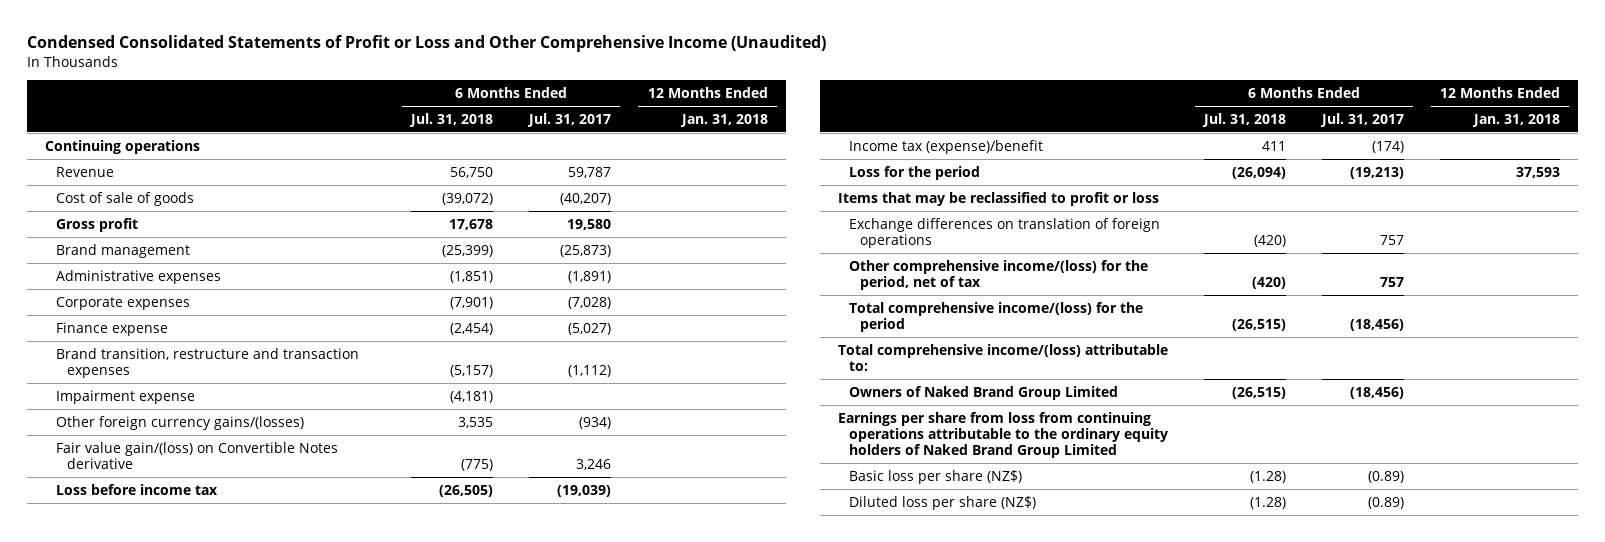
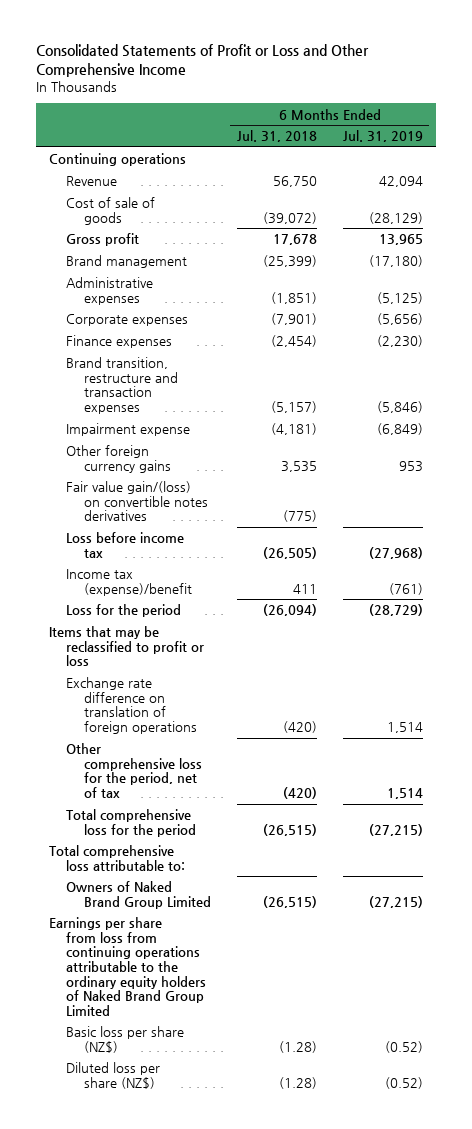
- Condensed Consolidated Statements of Profit or Loss and Other Comprehensive Income (Unaudited)
+ Consolidated Statements of Profit or Loss and Other Comprehensive Income
- | 6 Months Ended Jul. 31, 2018 | 6 Months Ended Jul. 31, 2017 | 12 Months Ended Jan. 31, 2018
+ | 6 Months Ended Jul. 31, 2018 | 6 Months Ended Jul. 31, 2019
- Finance expense | (2,454) | (5,027) |
+ Finance expenses | (2,454) | (2,230)
- Other foreign currency gains/(losses) | 3,535 | (934) |
- Fair value gain/(loss) on Convertible Notes derivative | (775) | 3,246 |
+ Other foreign currency gains | 3,535 | 953
+ Fair value gain/(loss) on convertible notes derivatives | (775) |
- Exchange differences on translation of foreign operations | (420) | 757 |
- Other comprehensive income/(loss) for the period, net of tax | (420) | 757 |
- Total comprehensive income/(loss) for the period | (26,515) | (18,456) |
- Total comprehensive income/(loss) attributable to:
+ Exchange rate difference on translation of foreign operations | (420) | 1,514
+ Other comprehensive loss for the period, net of tax | (420) | 1,514
+ Total comprehensive loss for the period | (26,515) | (27,215)
+ Total comprehensive loss attributable to:

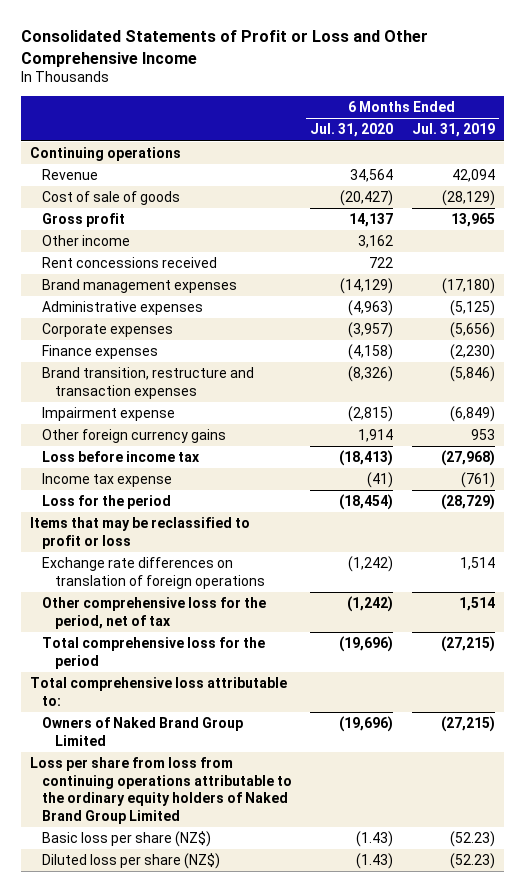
- | 6 Months Ended Jul. 31, 2018 | 6 Months Ended Jul. 31, 2019
+ | 6 Months Ended Jul. 31, 2020 | 6 Months Ended Jul. 31, 2019
- Brand management | (25,399) | (17,180)
+ Other income | 3,162 |
+ Rent concessions received | 722 |
+ Brand management expenses | (14,129) | (17,180)
- Fair value gain/(loss) on convertible notes derivatives | (775) |
- Income tax (expense)/benefit | 411 | (761)
+ Income tax expense | (41) | (761)
- Exchange rate difference on translation of foreign operations | (420) | 1,514
+ Exchange rate differences on translation of foreign operations | (1,242) | 1,514
- Earnings per share from loss from continuing operations attributable to the ordinary equity holders of Naked Brand Group Limited
- Basic loss per share (NZ$) | (1.28) | (0.52)
- Diluted loss per share (NZ$) | (1.28) | (0.52)
+ Loss per share from loss from continuing operations attributable to the ordinary equity holders of Naked Brand Group Limited
+ Basic loss per share (NZ$) | (1.43) | (52.23)
+ Diluted loss per share (NZ$) | (1.43) | (52.23)

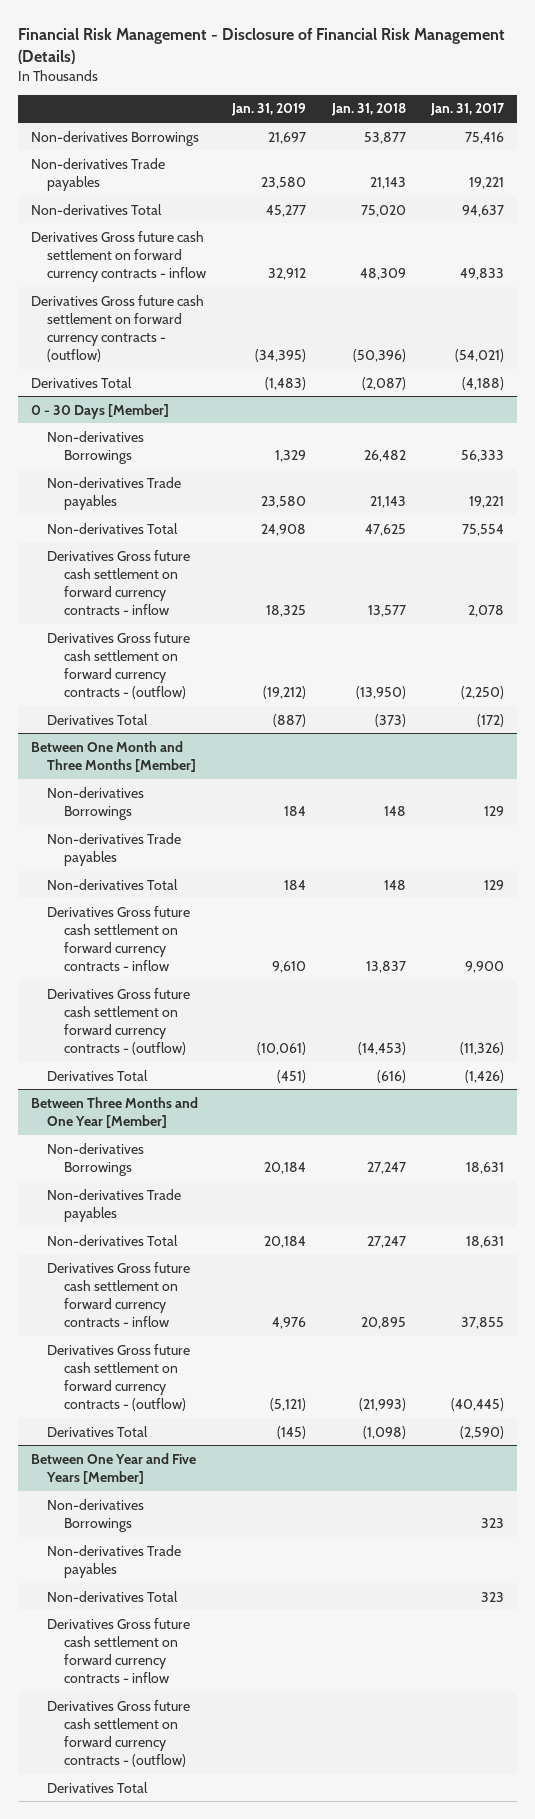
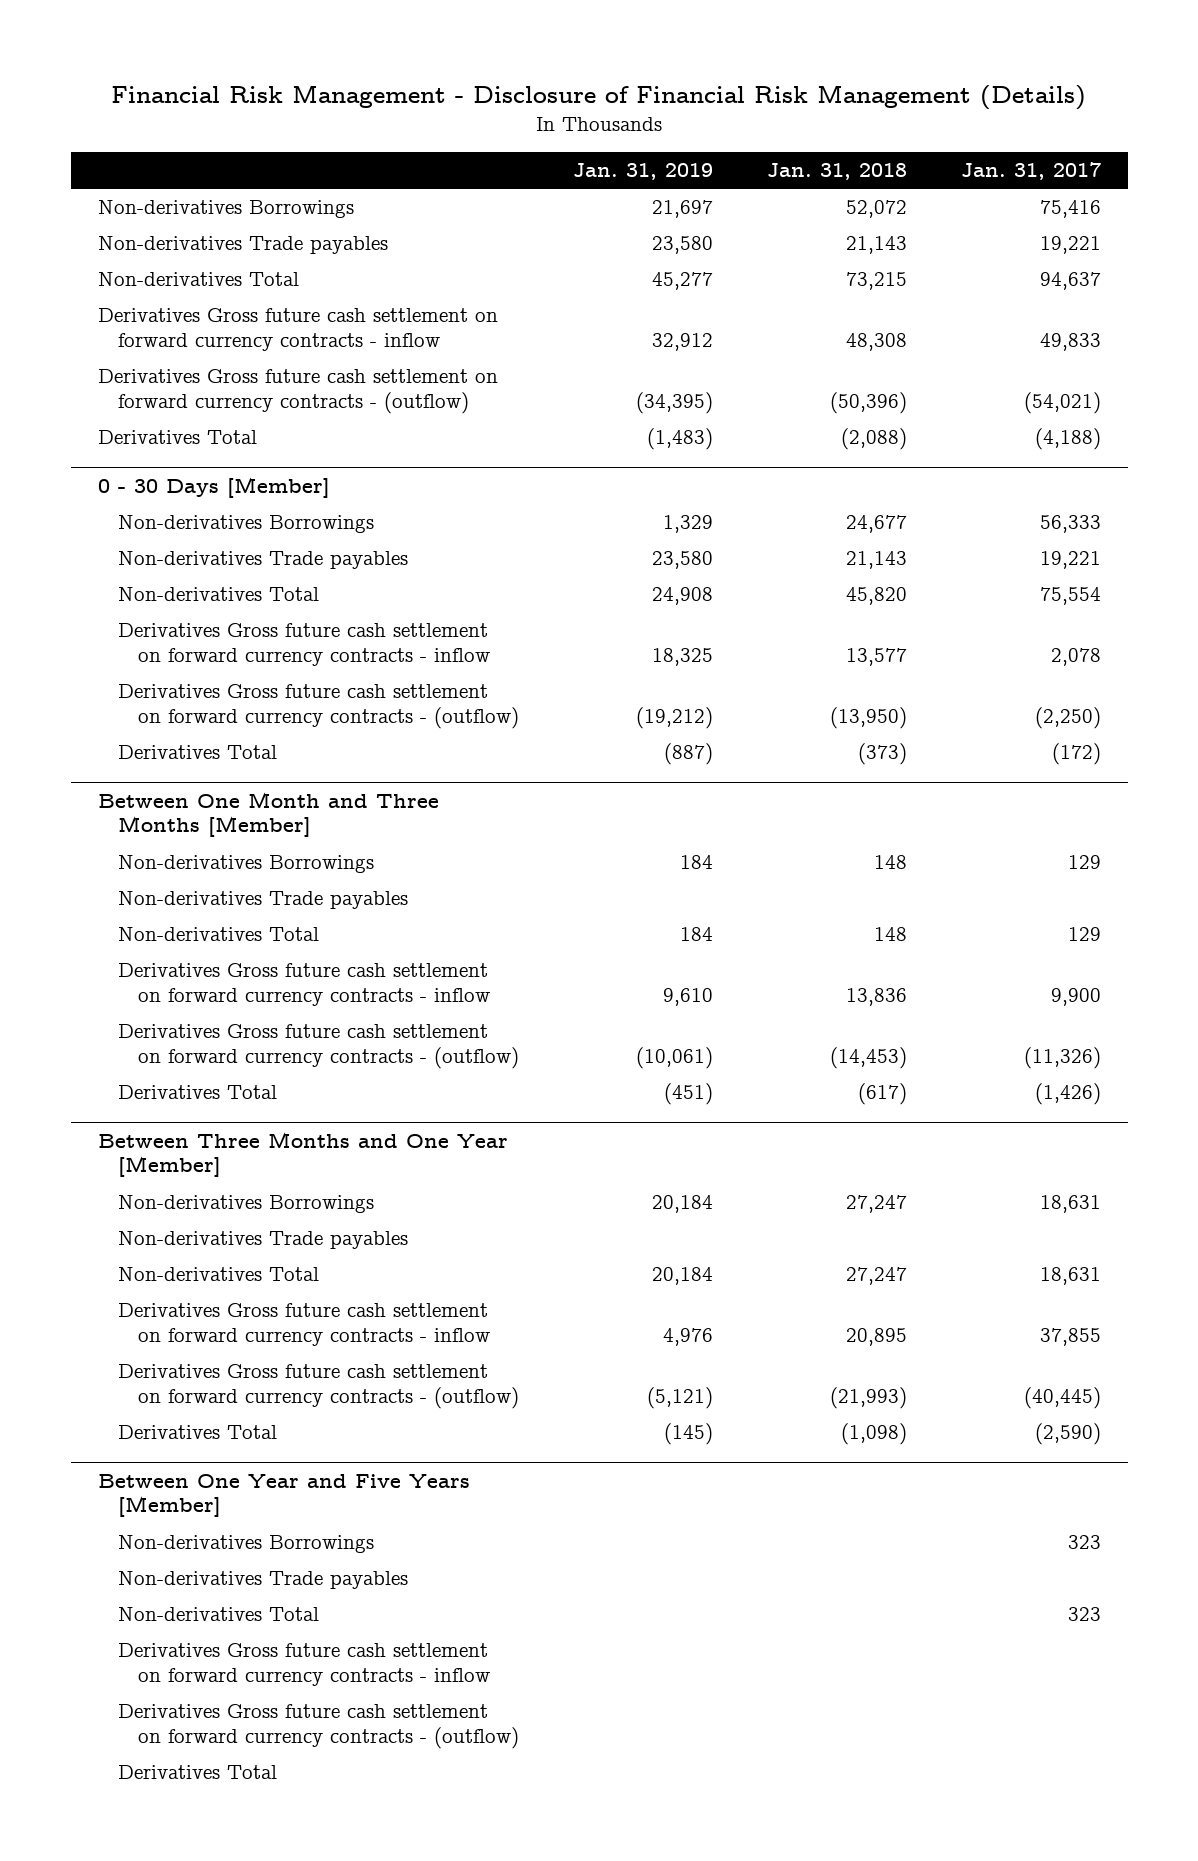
- Non-derivatives Borrowings | 21,697 | 53,877 | 75,416
+ Non-derivatives Borrowings | 21,697 | 52,072 | 75,416
- Non-derivatives Total | 45,277 | 75,020 | 94,637
- Derivatives Gross future cash settlement on forward currency contracts - inflow | 32,912 | 48,309 | 49,833
+ Non-derivatives Total | 45,277 | 73,215 | 94,637
+ Derivatives Gross future cash settlement on forward currency contracts - inflow | 32,912 | 48,308 | 49,833
- Derivatives Total | (1,483) | (2,087) | (4,188)
+ Derivatives Total | (1,483) | (2,088) | (4,188)
@ 0 - 30 Days [Member]
- Non-derivatives Borrowings | 1,329 | 26,482 | 56,333
+ Non-derivatives Borrowings | 1,329 | 24,677 | 56,333
- Non-derivatives Total | 24,908 | 47,625 | 75,554
+ Non-derivatives Total | 24,908 | 45,820 | 75,554
@ Between One Month and Three Months [Member]
- Derivatives Gross future cash settlement on forward currency contracts - inflow | 9,610 | 13,837 | 9,900
+ Derivatives Gross future cash settlement on forward currency contracts - inflow | 9,610 | 13,836 | 9,900
- Derivatives Total | (451) | (616) | (1,426)
+ Derivatives Total | (451) | (617) | (1,426)

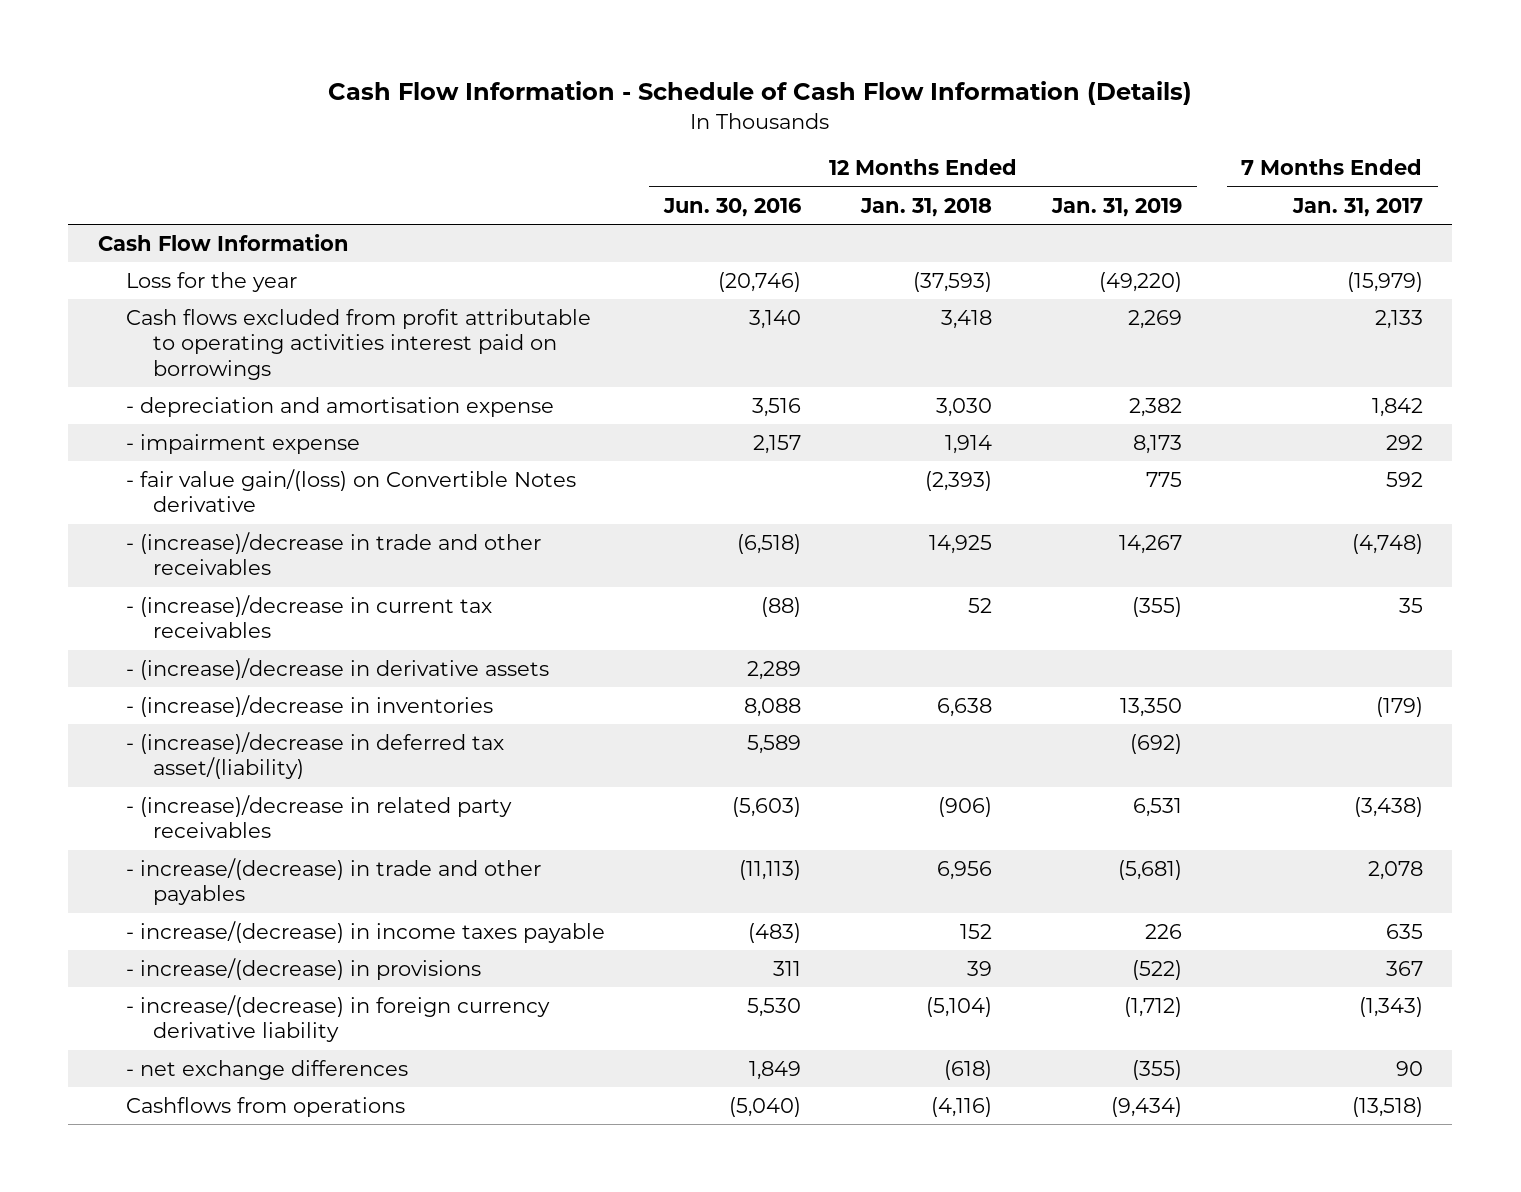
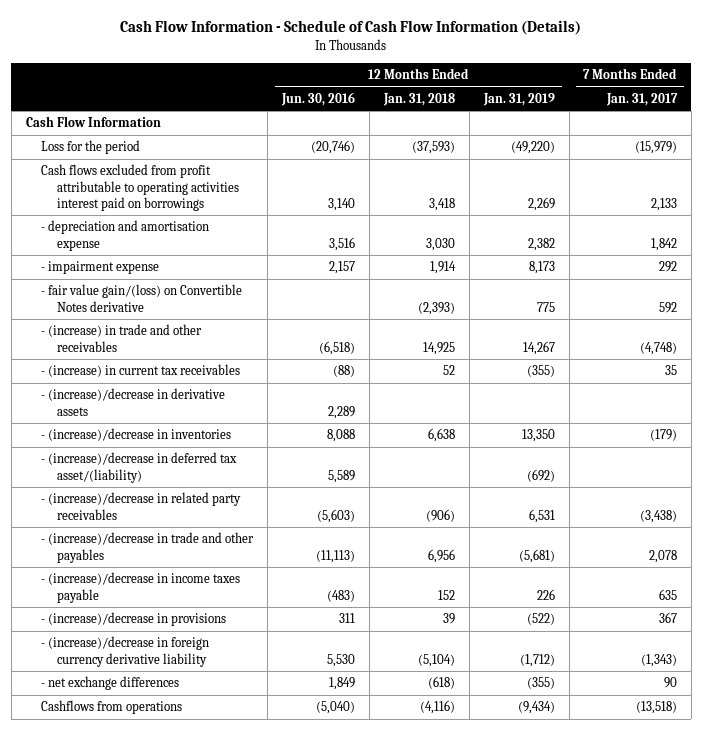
- Loss for the year | (20,746) | (37,593) | (49,220) | (15,979)
+ Loss for the period | (20,746) | (37,593) | (49,220) | (15,979)
- - (increase)/decrease in trade and other receivables | (6,518) | 14,925 | 14,267 | (4,748)
- - (increase)/decrease in current tax receivables | (88) | 52 | (355) | 35
+ - (increase) in trade and other receivables | (6,518) | 14,925 | 14,267 | (4,748)
+ - (increase) in current tax receivables | (88) | 52 | (355) | 35
- - increase/(decrease) in trade and other payables | (11,113) | 6,956 | (5,681) | 2,078
- - increase/(decrease) in income taxes payable | (483) | 152 | 226 | 635
- - increase/(decrease) in provisions | 311 | 39 | (522) | 367
- - increase/(decrease) in foreign currency derivative liability | 5,530 | (5,104) | (1,712) | (1,343)
+ - (increase)/decrease in trade and other payables | (11,113) | 6,956 | (5,681) | 2,078
+ - (increase)/decrease in income taxes payable | (483) | 152 | 226 | 635
+ - (increase)/decrease in provisions | 311 | 39 | (522) | 367
+ - (increase)/decrease in foreign currency derivative liability | 5,530 | (5,104) | (1,712) | (1,343)

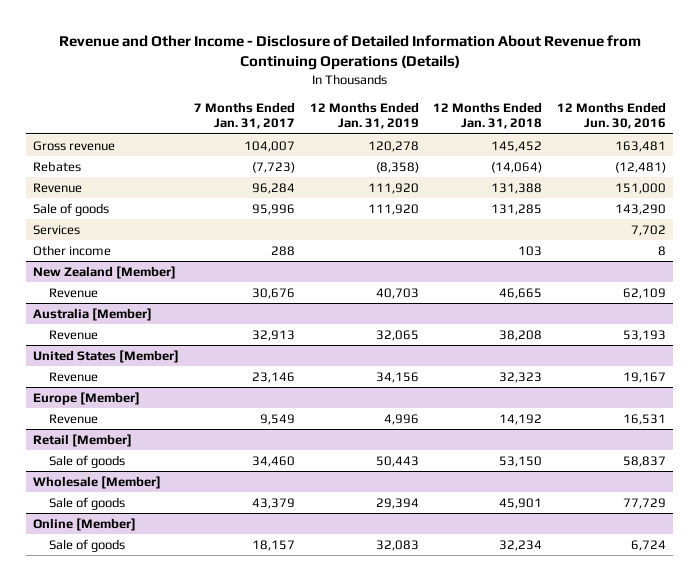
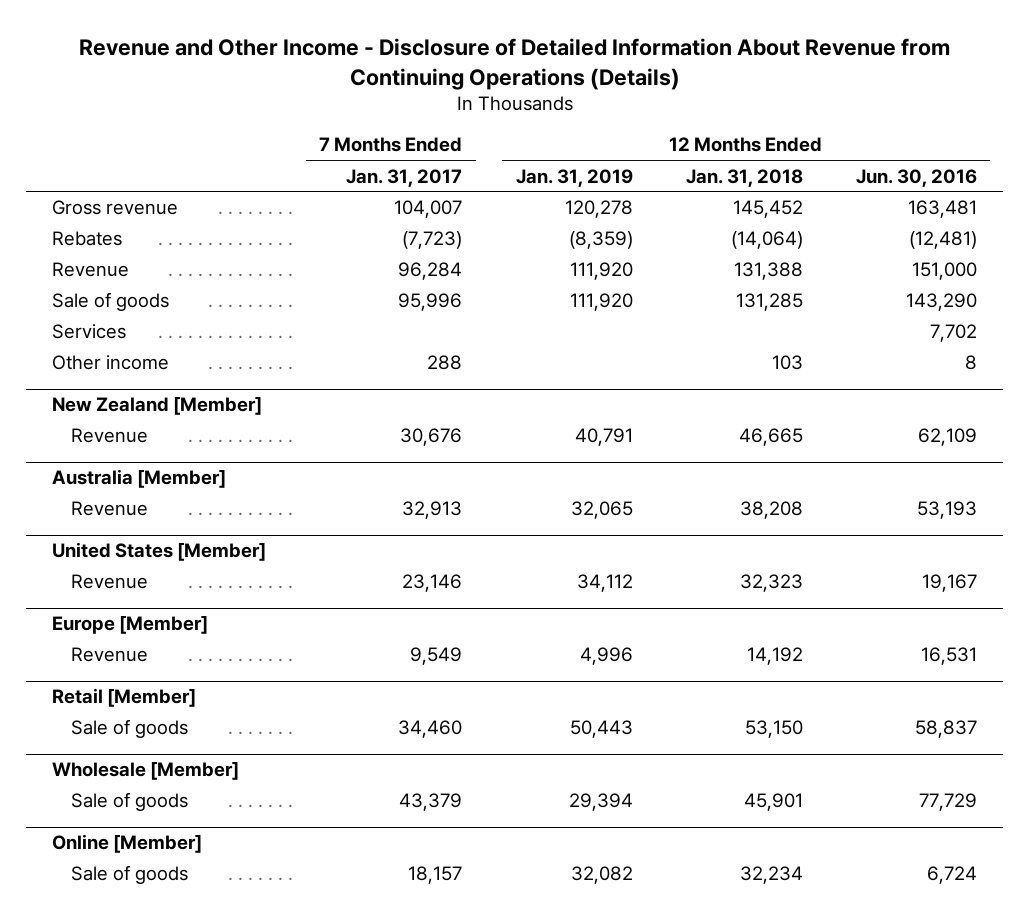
- Rebates | (7,723) | (8,358) | (14,064) | (12,481)
+ Rebates | (7,723) | (8,359) | (14,064) | (12,481)
@ New Zealand [Member]
- Revenue | 30,676 | 40,703 | 46,665 | 62,109
+ Revenue | 30,676 | 40,791 | 46,665 | 62,109
@ United States [Member]
- Revenue | 23,146 | 34,156 | 32,323 | 19,167
+ Revenue | 23,146 | 34,112 | 32,323 | 19,167
@ Online [Member]
- Sale of goods | 18,157 | 32,083 | 32,234 | 6,724
+ Sale of goods | 18,157 | 32,082 | 32,234 | 6,724

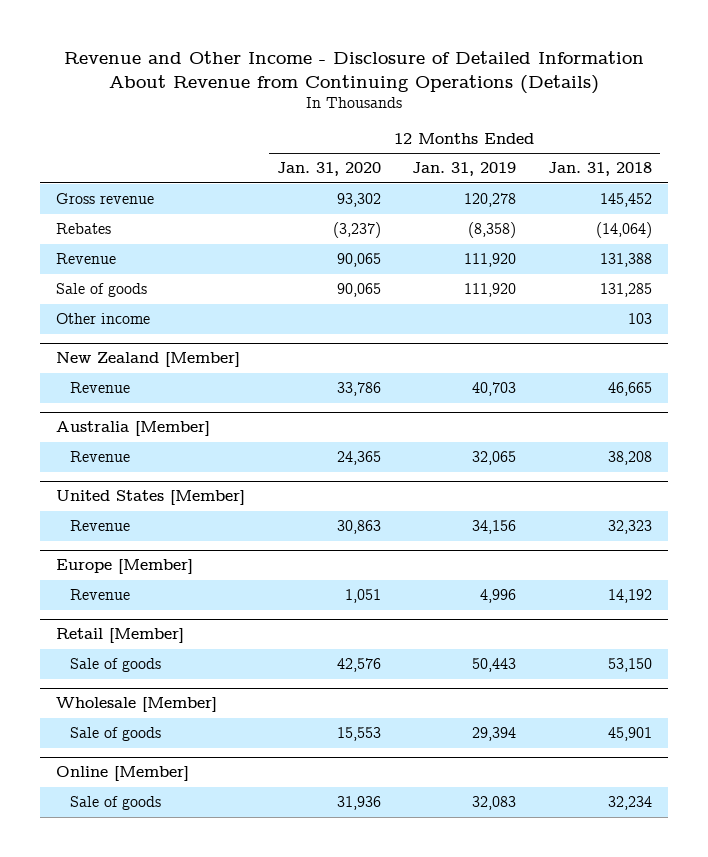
- | 7 Months Ended Jan. 31, 2017 | 12 Months Ended Jan. 31, 2019 | 12 Months Ended Jan. 31, 2018 | 12 Months Ended Jun. 30, 2016
+ | 12 Months Ended Jan. 31, 2020 | 12 Months Ended Jan. 31, 2019 | 12 Months Ended Jan. 31, 2018
- Rebates | (7,723) | (8,359) | (14,064) | (12,481)
+ Rebates | (3,237) | (8,358) | (14,064)
- Services | | | | 7,702
@ New Zealand [Member]
- Revenue | 30,676 | 40,791 | 46,665 | 62,109
+ Revenue | 33,786 | 40,703 | 46,665
@ United States [Member]
- Revenue | 23,146 | 34,112 | 32,323 | 19,167
+ Revenue | 30,863 | 34,156 | 32,323
@ Online [Member]
- Sale of goods | 18,157 | 32,082 | 32,234 | 6,724
+ Sale of goods | 31,936 | 32,083 | 32,234

